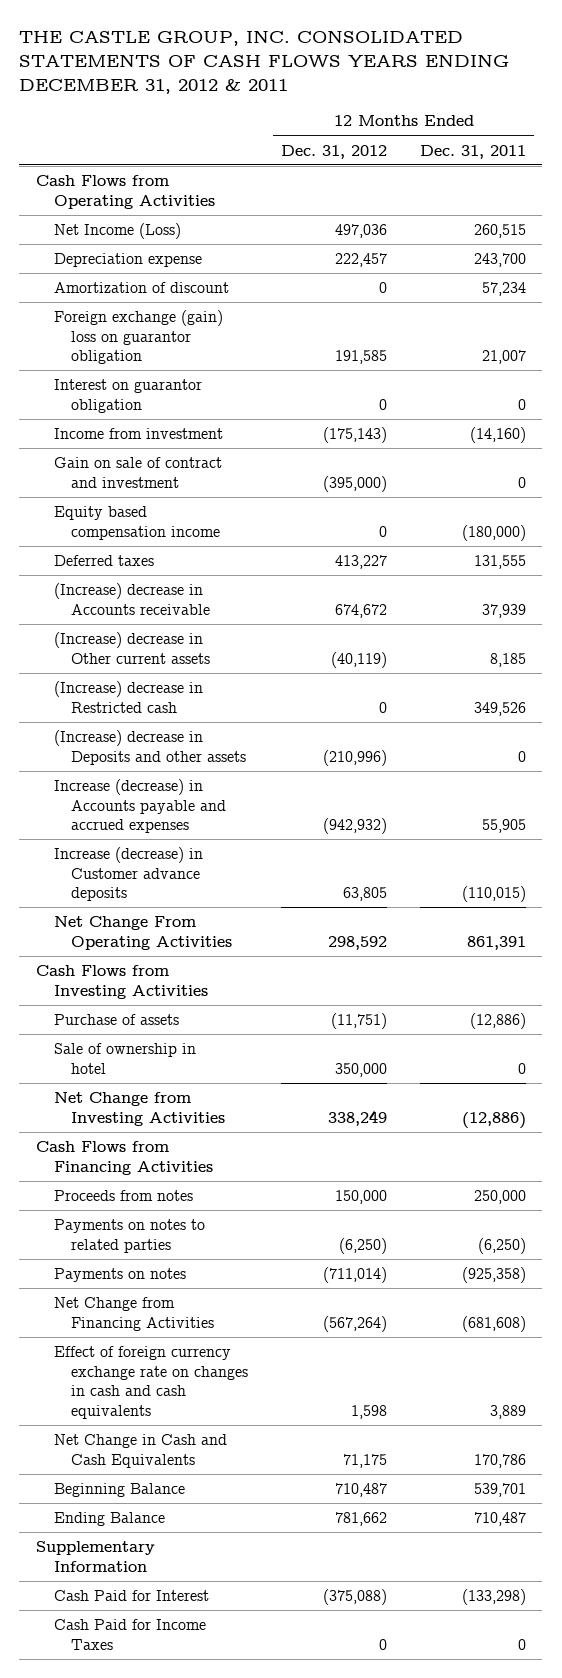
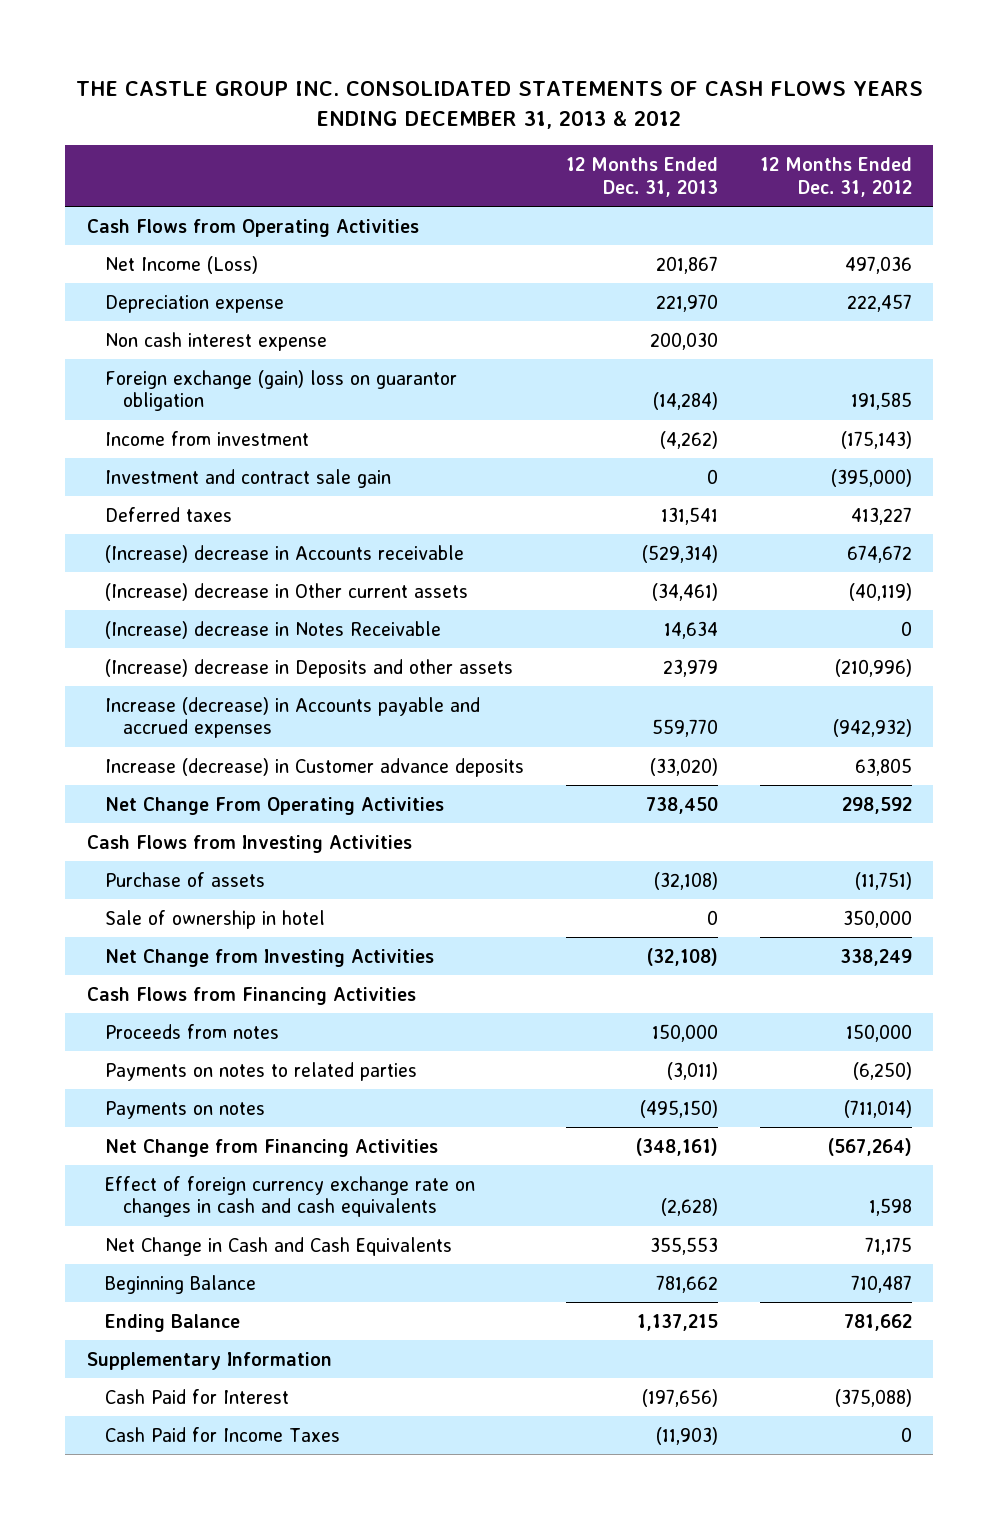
- THE CASTLE GROUP, INC. CONSOLIDATED STATEMENTS OF CASH FLOWS YEARS ENDING DECEMBER 31, 2012 & 2011
+ THE CASTLE GROUP INC. CONSOLIDATED STATEMENTS OF CASH FLOWS YEARS ENDING DECEMBER 31, 2013 & 2012
- | 12 Months Ended Dec. 31, 2012 | 12 Months Ended Dec. 31, 2011
+ | 12 Months Ended Dec. 31, 2013 | 12 Months Ended Dec. 31, 2012
- Amortization of discount | 0 | 57,234
+ Non cash interest expense | 200,030 |
- Interest on guarantor obligation | 0 | 0
- Gain on sale of contract and investment | (395,000) | 0
- Equity based compensation income | 0 | (180,000)
+ Investment and contract sale gain | 0 | (395,000)
- (Increase) decrease in Restricted cash | 0 | 349,526
+ (Increase) decrease in Notes Receivable | 14,634 | 0

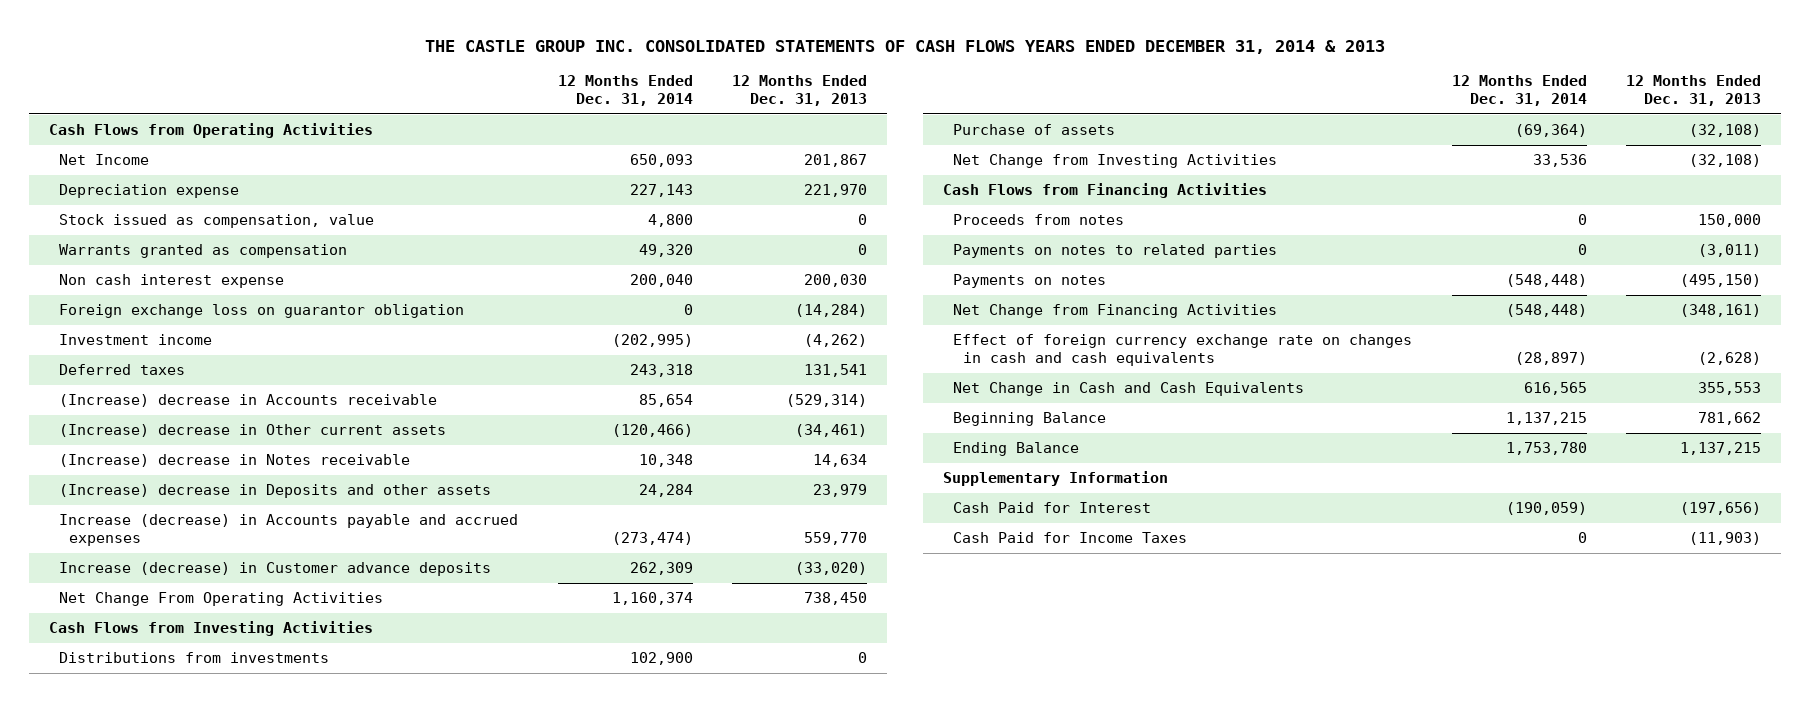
- THE CASTLE GROUP INC. CONSOLIDATED STATEMENTS OF CASH FLOWS YEARS ENDING DECEMBER 31, 2013 & 2012
+ THE CASTLE GROUP INC. CONSOLIDATED STATEMENTS OF CASH FLOWS YEARS ENDED DECEMBER 31, 2014 & 2013
- | 12 Months Ended Dec. 31, 2013 | 12 Months Ended Dec. 31, 2012
+ | 12 Months Ended Dec. 31, 2014 | 12 Months Ended Dec. 31, 2013
- Net Income (Loss) | 201,867 | 497,036
+ Net Income | 650,093 | 201,867
+ Stock issued as compensation, value | 4,800 | 0
+ Warrants granted as compensation | 49,320 | 0
- Foreign exchange (gain) loss on guarantor obligation | (14,284) | 191,585
- Income from investment | (4,262) | (175,143)
- Investment and contract sale gain | 0 | (395,000)
+ Foreign exchange loss on guarantor obligation | 0 | (14,284)
+ Investment income | (202,995) | (4,262)
- (Increase) decrease in Notes Receivable | 14,634 | 0
+ (Increase) decrease in Notes receivable | 10,348 | 14,634
+ Distributions from investments | 102,900 | 0
- Sale of ownership in hotel | 0 | 350,000

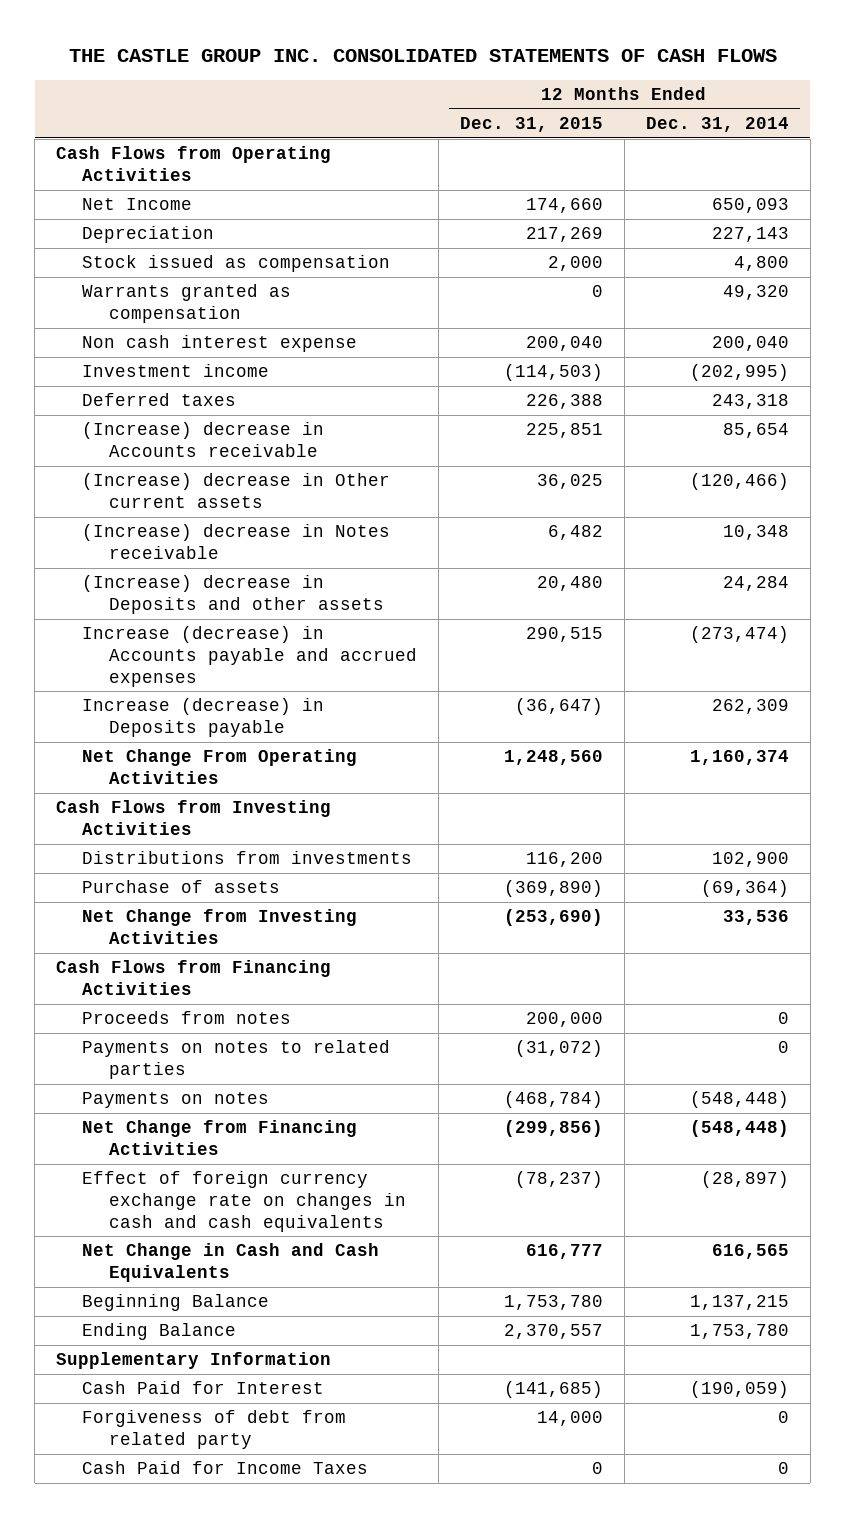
- THE CASTLE GROUP INC. CONSOLIDATED STATEMENTS OF CASH FLOWS YEARS ENDED DECEMBER 31, 2014 & 2013
+ THE CASTLE GROUP INC. CONSOLIDATED STATEMENTS OF CASH FLOWS
- | 12 Months Ended Dec. 31, 2014 | 12 Months Ended Dec. 31, 2013
+ | 12 Months Ended Dec. 31, 2015 | 12 Months Ended Dec. 31, 2014
- Depreciation expense | 227,143 | 221,970
- Stock issued as compensation, value | 4,800 | 0
+ Depreciation | 217,269 | 227,143
+ Stock issued as compensation | 2,000 | 4,800
- Foreign exchange loss on guarantor obligation | 0 | (14,284)
- Increase (decrease) in Customer advance deposits | 262,309 | (33,020)
+ Increase (decrease) in Deposits payable | (36,647) | 262,309
+ Forgiveness of debt from related party | 14,000 | 0

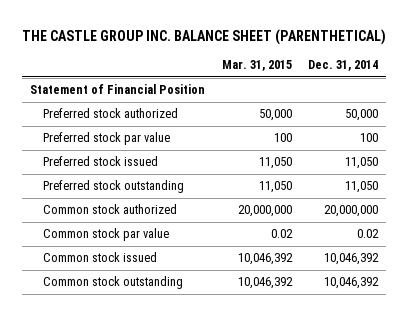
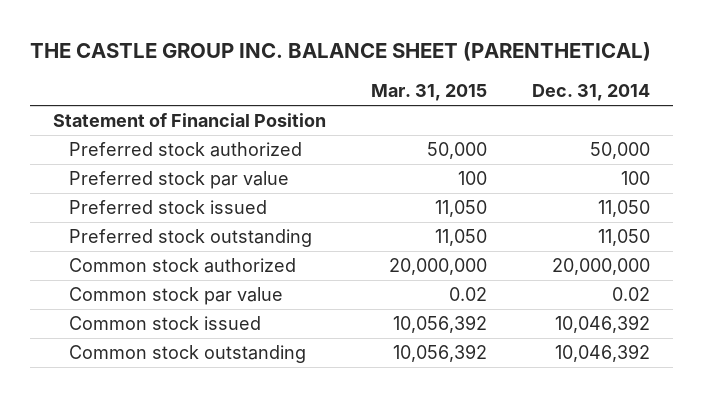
- Common stock issued | 10,046,392 | 10,046,392
- Common stock outstanding | 10,046,392 | 10,046,392
+ Common stock issued | 10,056,392 | 10,046,392
+ Common stock outstanding | 10,056,392 | 10,046,392

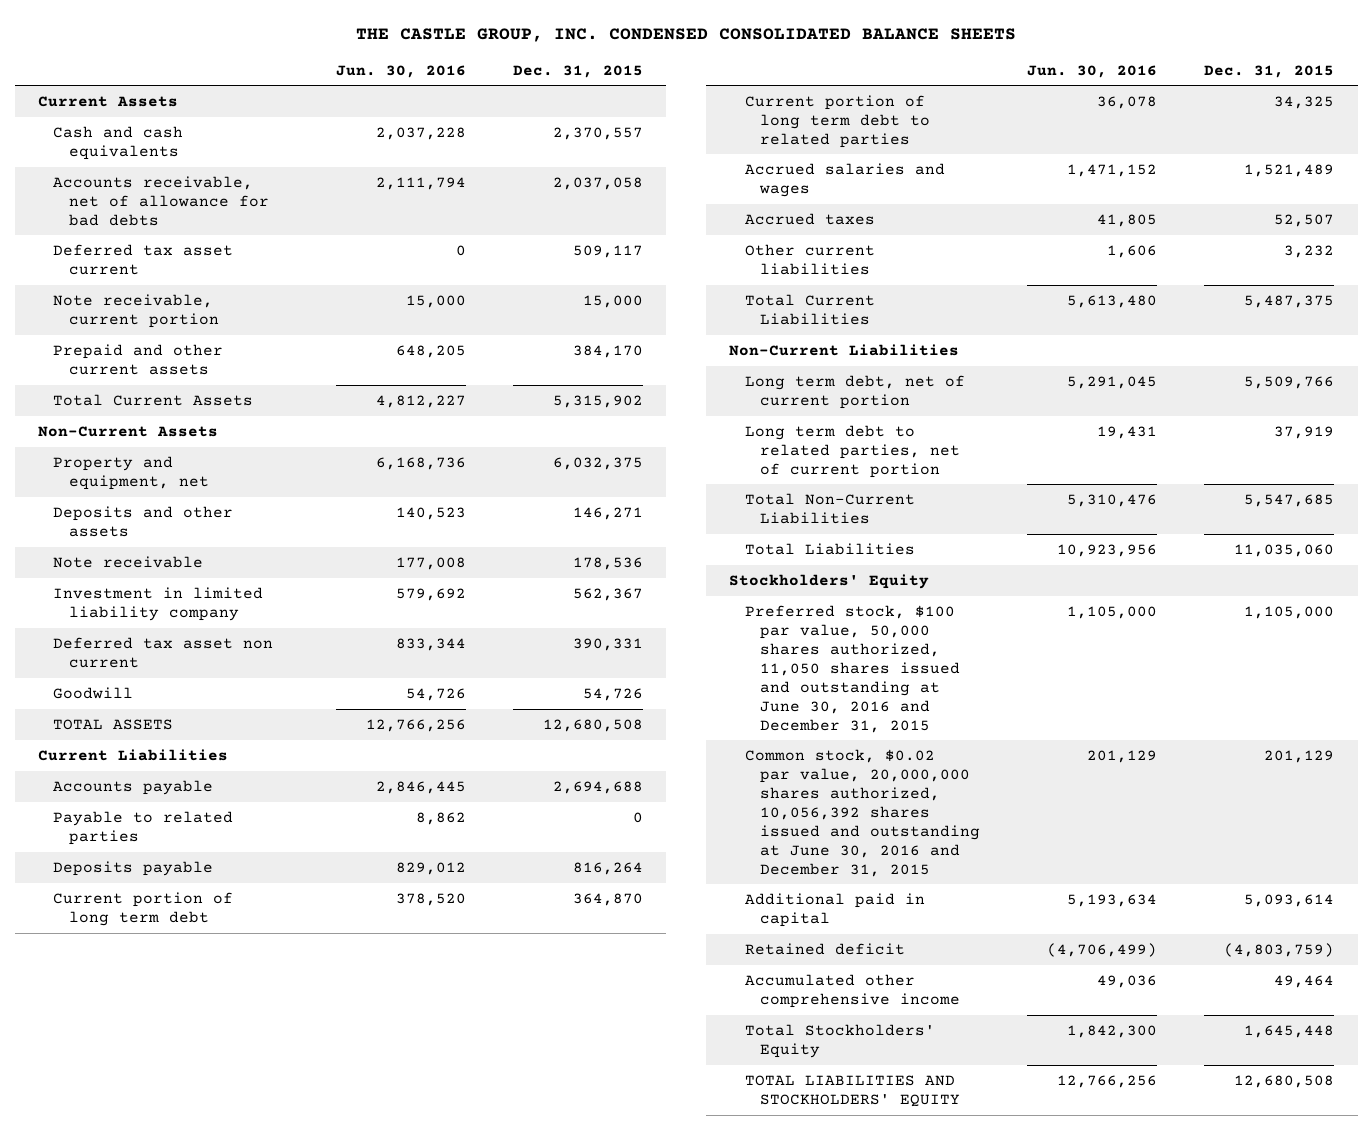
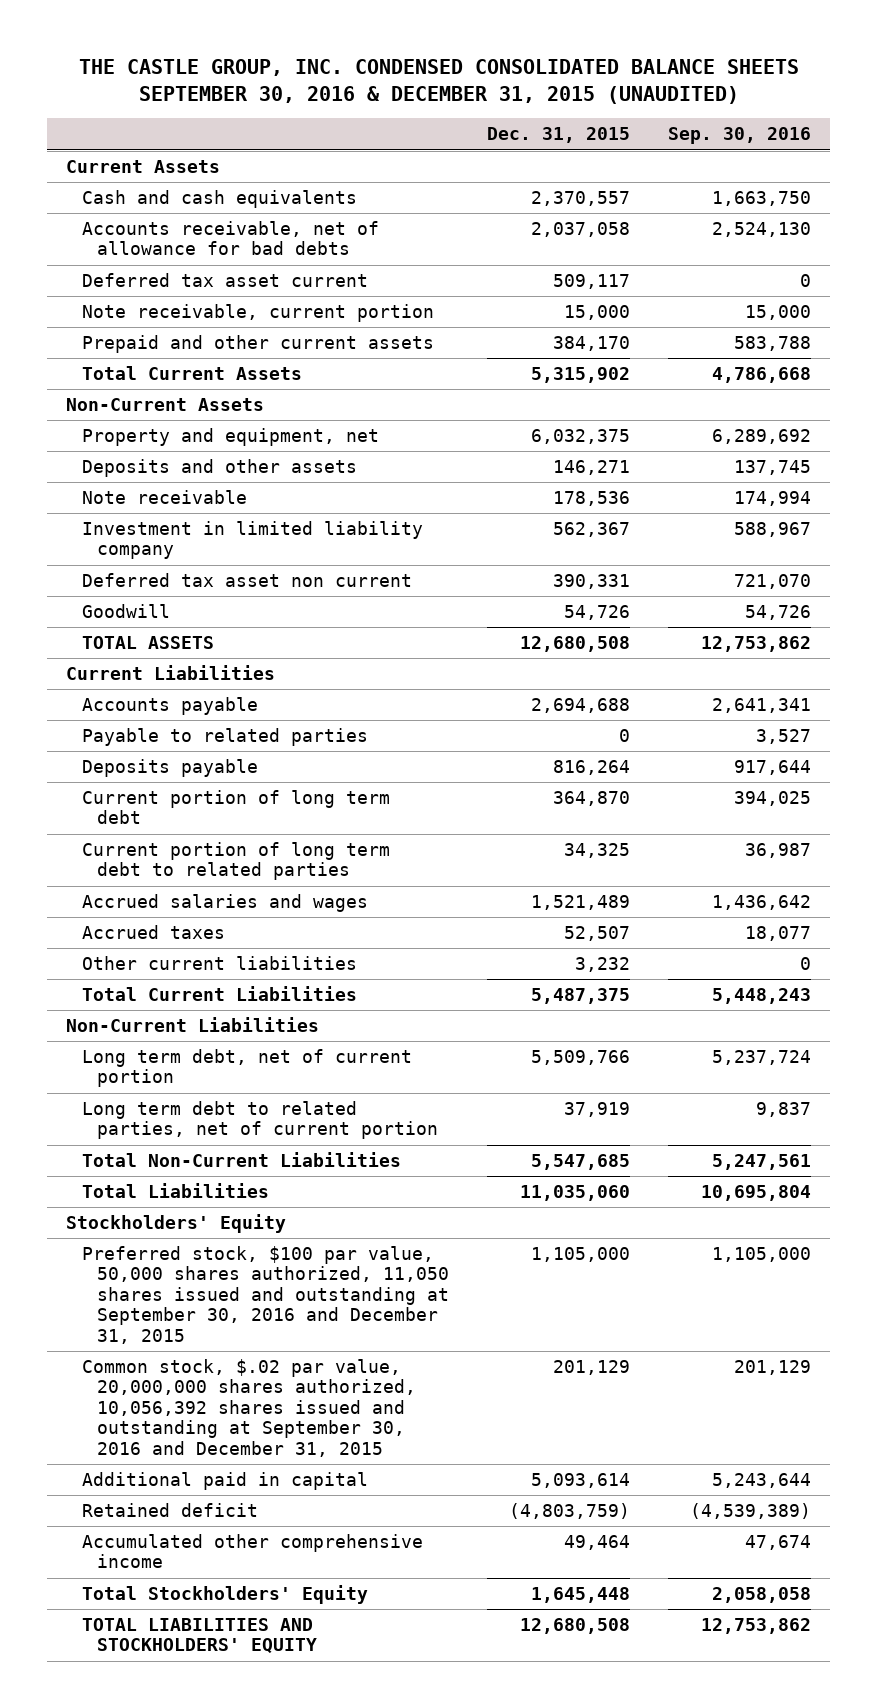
- THE CASTLE GROUP, INC. CONDENSED CONSOLIDATED BALANCE SHEETS
+ THE CASTLE GROUP, INC. CONDENSED CONSOLIDATED BALANCE SHEETS SEPTEMBER 30, 2016 & DECEMBER 31, 2015 (UNAUDITED)
- | Jun. 30, 2016 | Dec. 31, 2015
+ | Dec. 31, 2015 | Sep. 30, 2016
- Preferred stock, $100 par value, 50,000 shares authorized, 11,050 shares issued and outstanding at June 30, 2016 and December 31, 2015 | 1,105,000 | 1,105,000
- Common stock, $0.02 par value, 20,000,000 shares authorized, 10,056,392 shares issued and outstanding at June 30, 2016 and December 31, 2015 | 201,129 | 201,129
+ Preferred stock, $100 par value, 50,000 shares authorized, 11,050 shares issued and outstanding at September 30, 2016 and December 31, 2015 | 1,105,000 | 1,105,000
+ Common stock, $.02 par value, 20,000,000 shares authorized, 10,056,392 shares issued and outstanding at September 30, 2016 and December 31, 2015 | 201,129 | 201,129

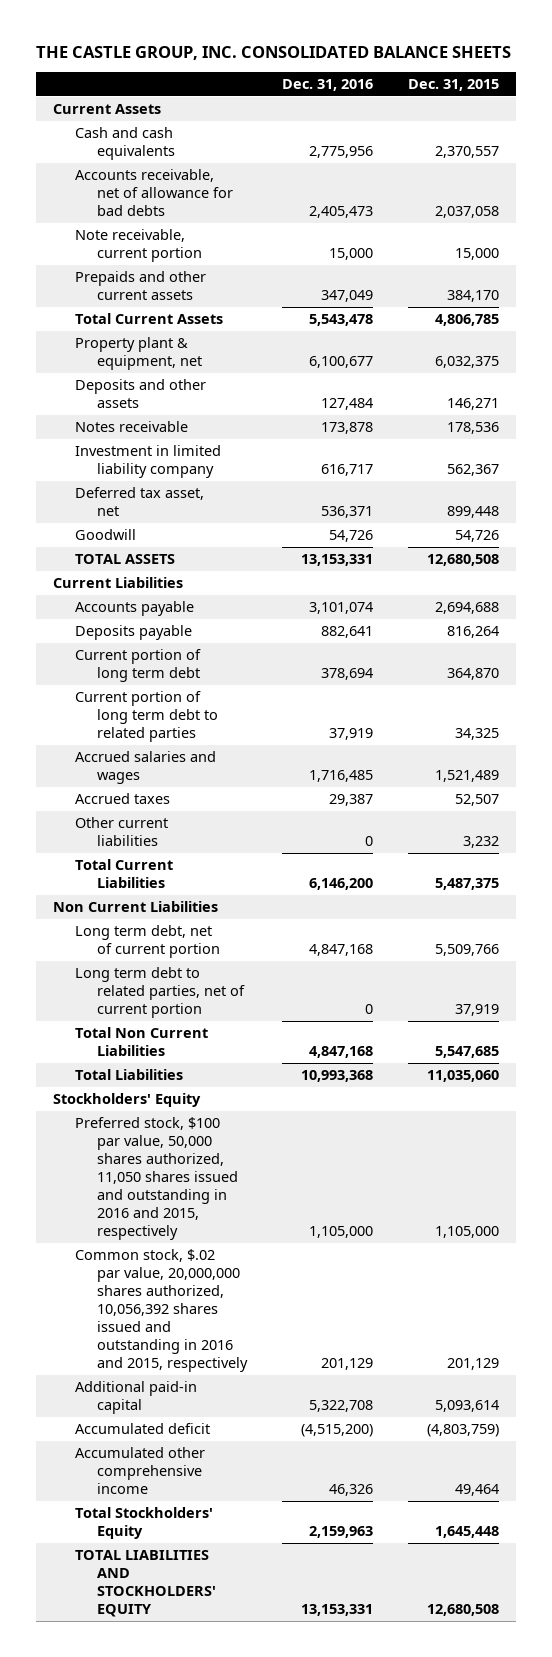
- THE CASTLE GROUP, INC. CONDENSED CONSOLIDATED BALANCE SHEETS SEPTEMBER 30, 2016 & DECEMBER 31, 2015 (UNAUDITED)
+ THE CASTLE GROUP, INC. CONSOLIDATED BALANCE SHEETS
- | Dec. 31, 2015 | Sep. 30, 2016
+ | Dec. 31, 2016 | Dec. 31, 2015
- Deferred tax asset current | 509,117 | 0
- Prepaid and other current assets | 384,170 | 583,788
- Total Current Assets | 5,315,902 | 4,786,668
- Non-Current Assets
- Property and equipment, net | 6,032,375 | 6,289,692
+ Prepaids and other current assets | 347,049 | 384,170
+ Total Current Assets | 5,543,478 | 4,806,785
+ Property plant & equipment, net | 6,100,677 | 6,032,375
- Note receivable | 178,536 | 174,994
+ Notes receivable | 173,878 | 178,536
- Deferred tax asset non current | 390,331 | 721,070
+ Deferred tax asset, net | 536,371 | 899,448
- Payable to related parties | 0 | 3,527
- Non-Current Liabilities
+ Non Current Liabilities
- Total Non-Current Liabilities | 5,547,685 | 5,247,561
+ Total Non Current Liabilities | 4,847,168 | 5,547,685
- Preferred stock, $100 par value, 50,000 shares authorized, 11,050 shares issued and outstanding at September 30, 2016 and December 31, 2015 | 1,105,000 | 1,105,000
- Common stock, $.02 par value, 20,000,000 shares authorized, 10,056,392 shares issued and outstanding at September 30, 2016 and December 31, 2015 | 201,129 | 201,129
- Additional paid in capital | 5,093,614 | 5,243,644
- Retained deficit | (4,803,759) | (4,539,389)
+ Preferred stock, $100 par value, 50,000 shares authorized, 11,050 shares issued and outstanding in 2016 and 2015, respectively | 1,105,000 | 1,105,000
+ Common stock, $.02 par value, 20,000,000 shares authorized, 10,056,392 shares issued and outstanding in 2016 and 2015, respectively | 201,129 | 201,129
+ Additional paid-in capital | 5,322,708 | 5,093,614
+ Accumulated deficit | (4,515,200) | (4,803,759)

